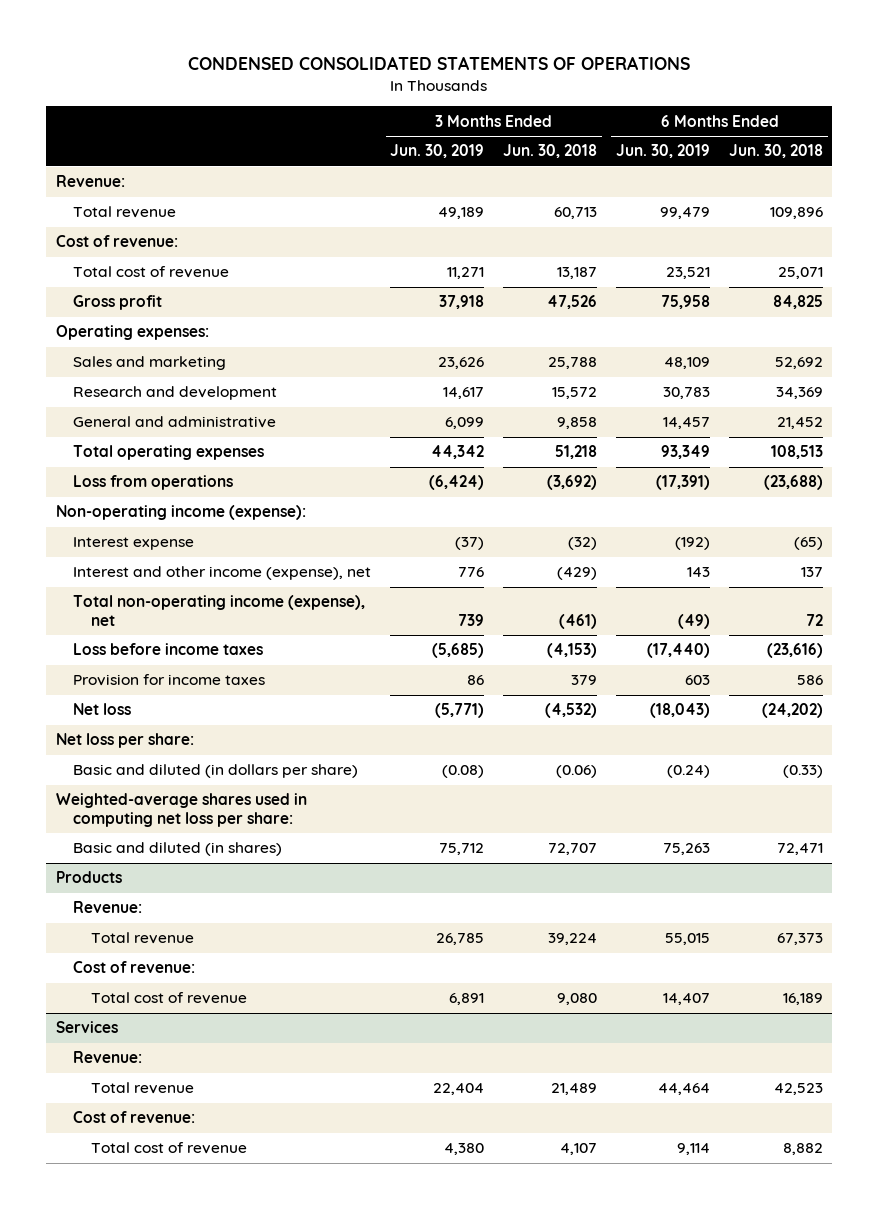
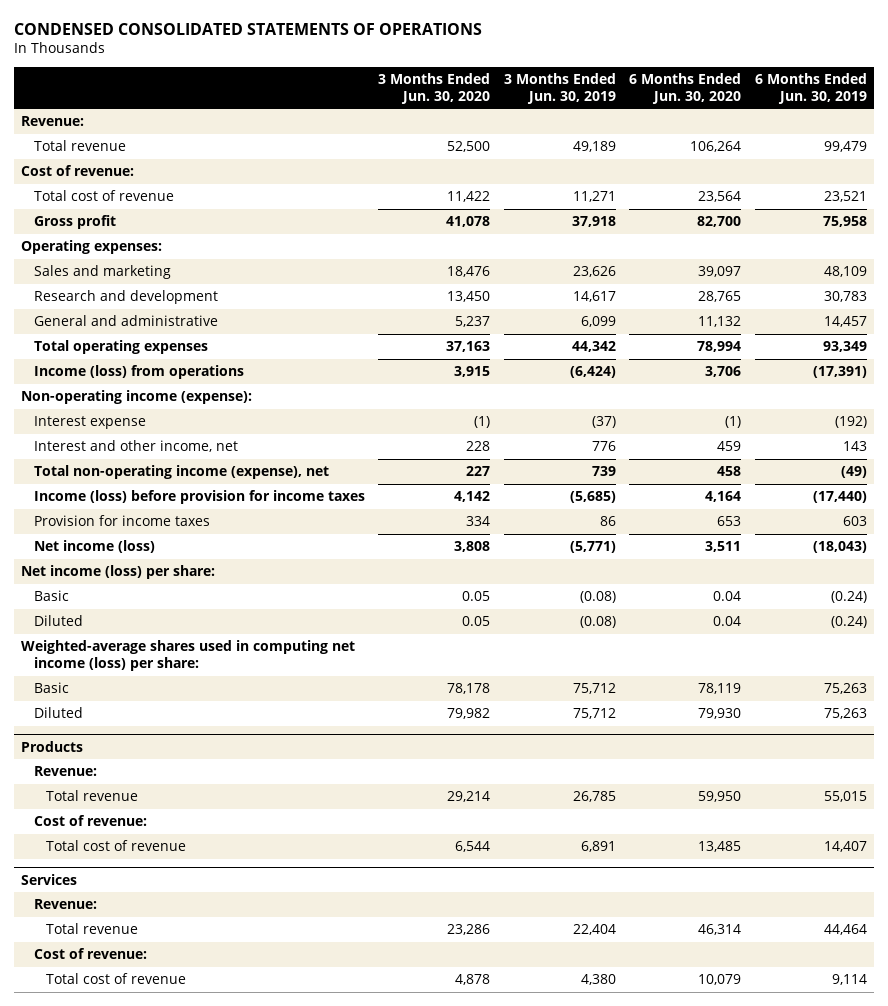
- | 3 Months Ended Jun. 30, 2019 | 3 Months Ended Jun. 30, 2018 | 6 Months Ended Jun. 30, 2019 | 6 Months Ended Jun. 30, 2018
+ | 3 Months Ended Jun. 30, 2020 | 3 Months Ended Jun. 30, 2019 | 6 Months Ended Jun. 30, 2020 | 6 Months Ended Jun. 30, 2019
- Loss from operations | (6,424) | (3,692) | (17,391) | (23,688)
+ Income (loss) from operations | 3,915 | (6,424) | 3,706 | (17,391)
- Interest and other income (expense), net | 776 | (429) | 143 | 137
+ Interest and other income, net | 228 | 776 | 459 | 143
- Loss before income taxes | (5,685) | (4,153) | (17,440) | (23,616)
+ Income (loss) before provision for income taxes | 4,142 | (5,685) | 4,164 | (17,440)
- Net loss | (5,771) | (4,532) | (18,043) | (24,202)
- Net loss per share:
- Basic and diluted (in dollars per share) | (0.08) | (0.06) | (0.24) | (0.33)
- Weighted-average shares used in computing net loss per share:
- Basic and diluted (in shares) | 75,712 | 72,707 | 75,263 | 72,471
+ Net income (loss) | 3,808 | (5,771) | 3,511 | (18,043)
+ Net income (loss) per share:
+ Basic | 0.05 | (0.08) | 0.04 | (0.24)
+ Diluted | 0.05 | (0.08) | 0.04 | (0.24)
+ Weighted-average shares used in computing net income (loss) per share:
+ Basic | 78,178 | 75,712 | 78,119 | 75,263
+ Diluted | 79,982 | 75,712 | 79,930 | 75,263

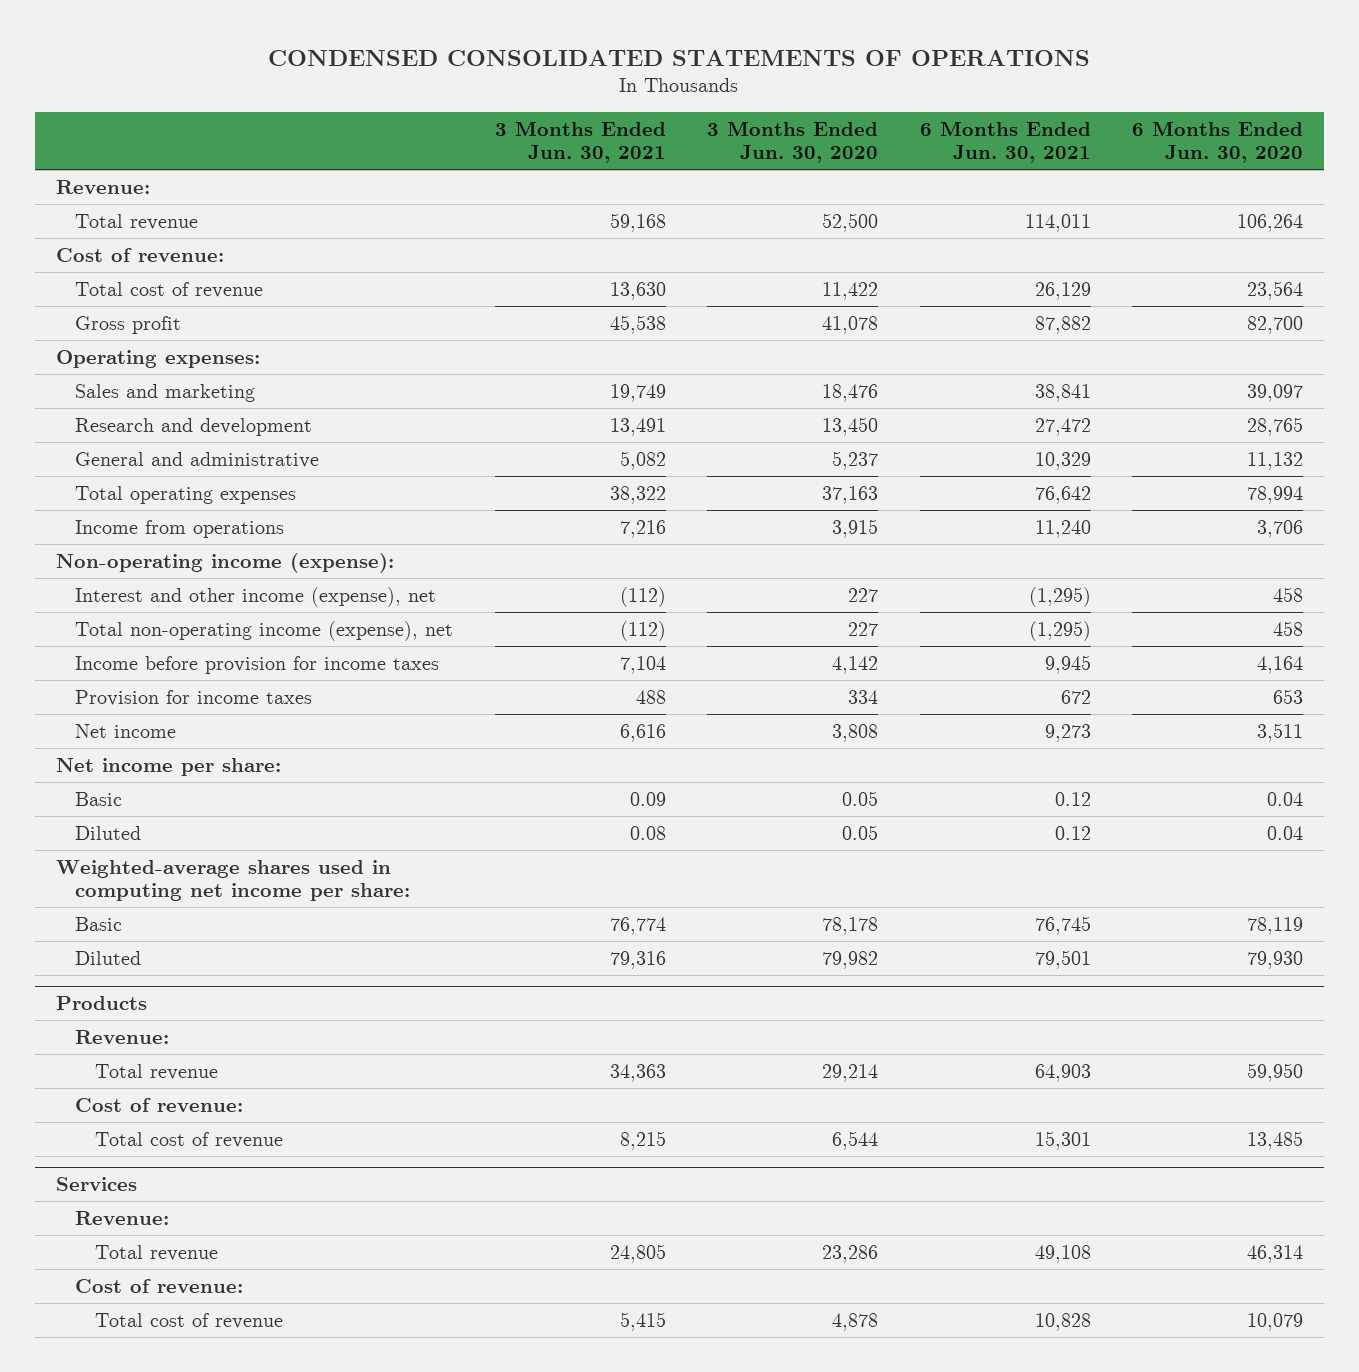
- | 3 Months Ended Jun. 30, 2020 | 3 Months Ended Jun. 30, 2019 | 6 Months Ended Jun. 30, 2020 | 6 Months Ended Jun. 30, 2019
+ | 3 Months Ended Jun. 30, 2021 | 3 Months Ended Jun. 30, 2020 | 6 Months Ended Jun. 30, 2021 | 6 Months Ended Jun. 30, 2020
- Income (loss) from operations | 3,915 | (6,424) | 3,706 | (17,391)
+ Income from operations | 7,216 | 3,915 | 11,240 | 3,706
- Interest expense | (1) | (37) | (1) | (192)
- Interest and other income, net | 228 | 776 | 459 | 143
+ Interest and other income (expense), net | (112) | 227 | (1,295) | 458
- Income (loss) before provision for income taxes | 4,142 | (5,685) | 4,164 | (17,440)
+ Income before provision for income taxes | 7,104 | 4,142 | 9,945 | 4,164
- Net income (loss) | 3,808 | (5,771) | 3,511 | (18,043)
- Net income (loss) per share:
+ Net income | 6,616 | 3,808 | 9,273 | 3,511
+ Net income per share:
- Weighted-average shares used in computing net income (loss) per share:
+ Weighted-average shares used in computing net income per share:

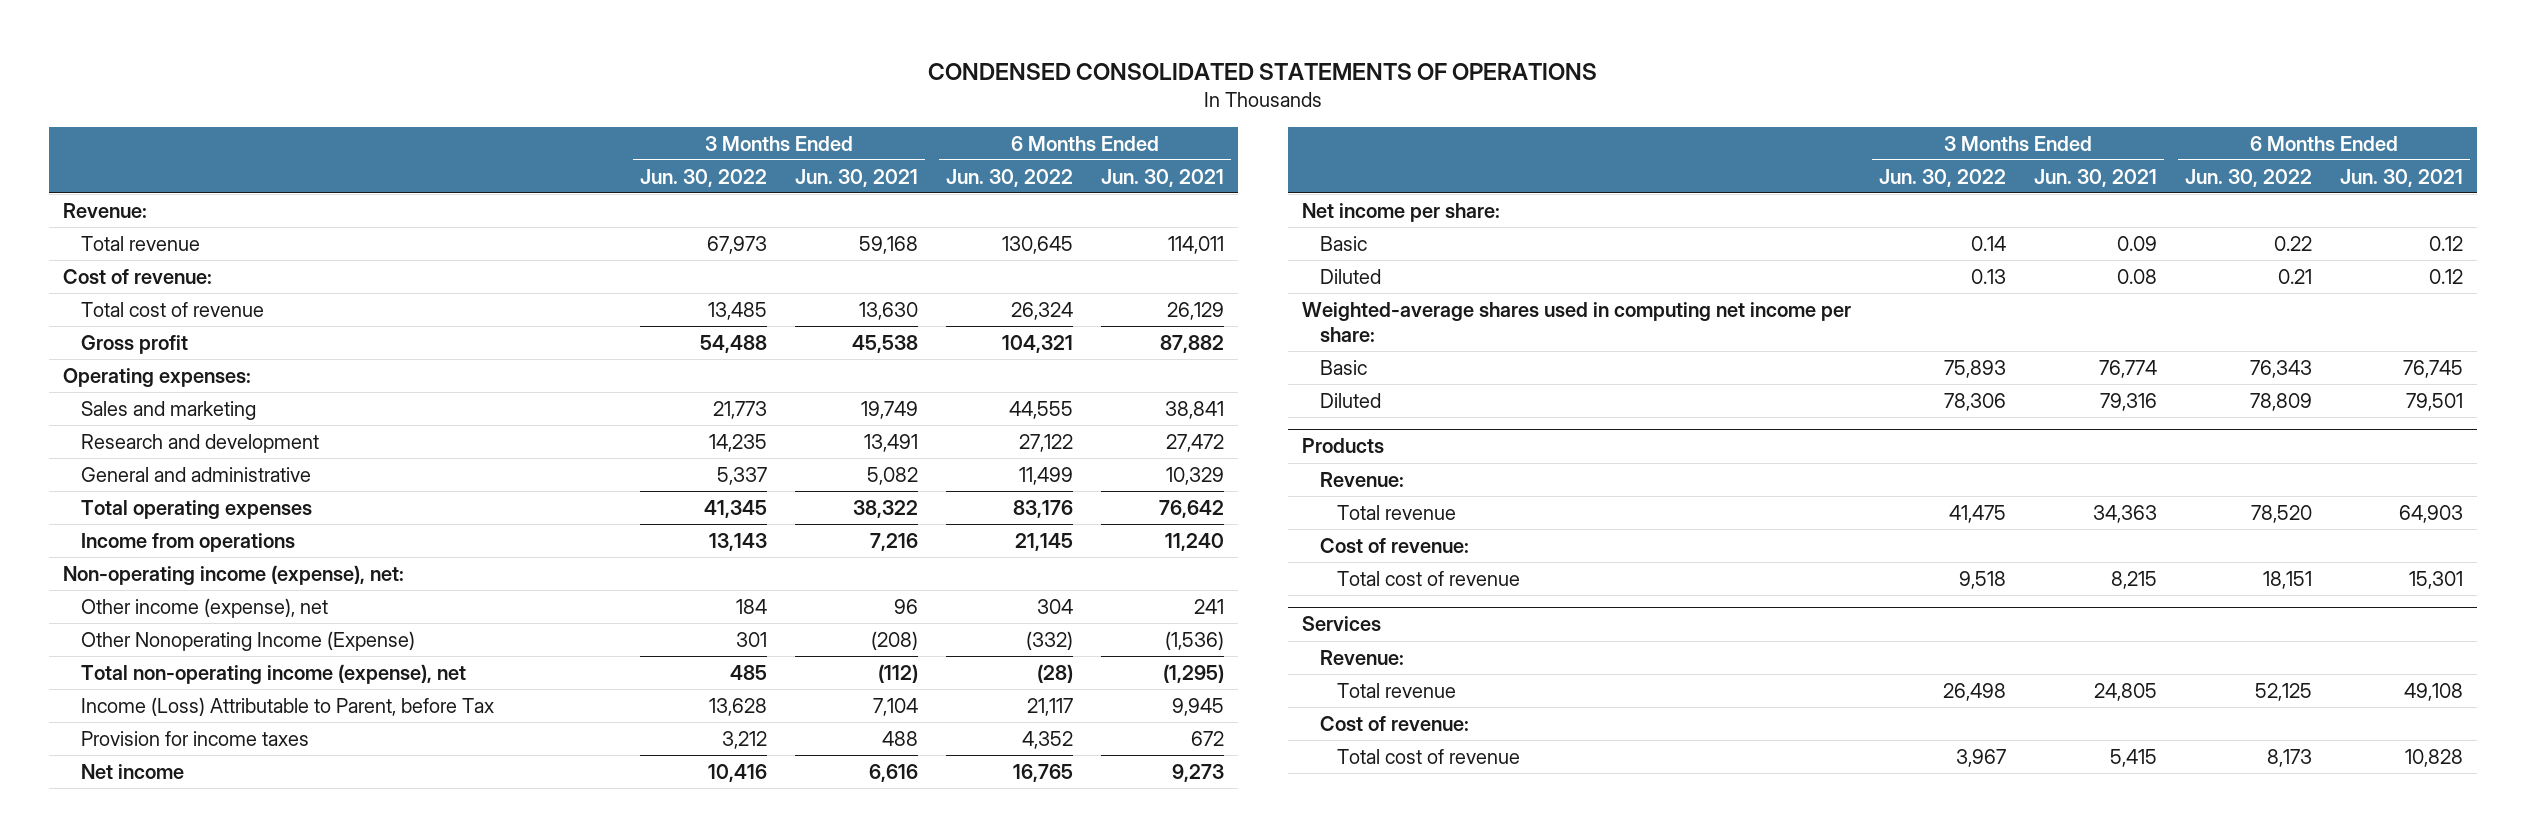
- | 3 Months Ended Jun. 30, 2021 | 3 Months Ended Jun. 30, 2020 | 6 Months Ended Jun. 30, 2021 | 6 Months Ended Jun. 30, 2020
+ | 3 Months Ended Jun. 30, 2022 | 3 Months Ended Jun. 30, 2021 | 6 Months Ended Jun. 30, 2022 | 6 Months Ended Jun. 30, 2021
- Non-operating income (expense):
- Interest and other income (expense), net | (112) | 227 | (1,295) | 458
+ Non-operating income (expense), net:
+ Other income (expense), net | 184 | 96 | 304 | 241
+ Other Nonoperating Income (Expense) | 301 | (208) | (332) | (1,536)
- Income before provision for income taxes | 7,104 | 4,142 | 9,945 | 4,164
+ Income (Loss) Attributable to Parent, before Tax | 13,628 | 7,104 | 21,117 | 9,945

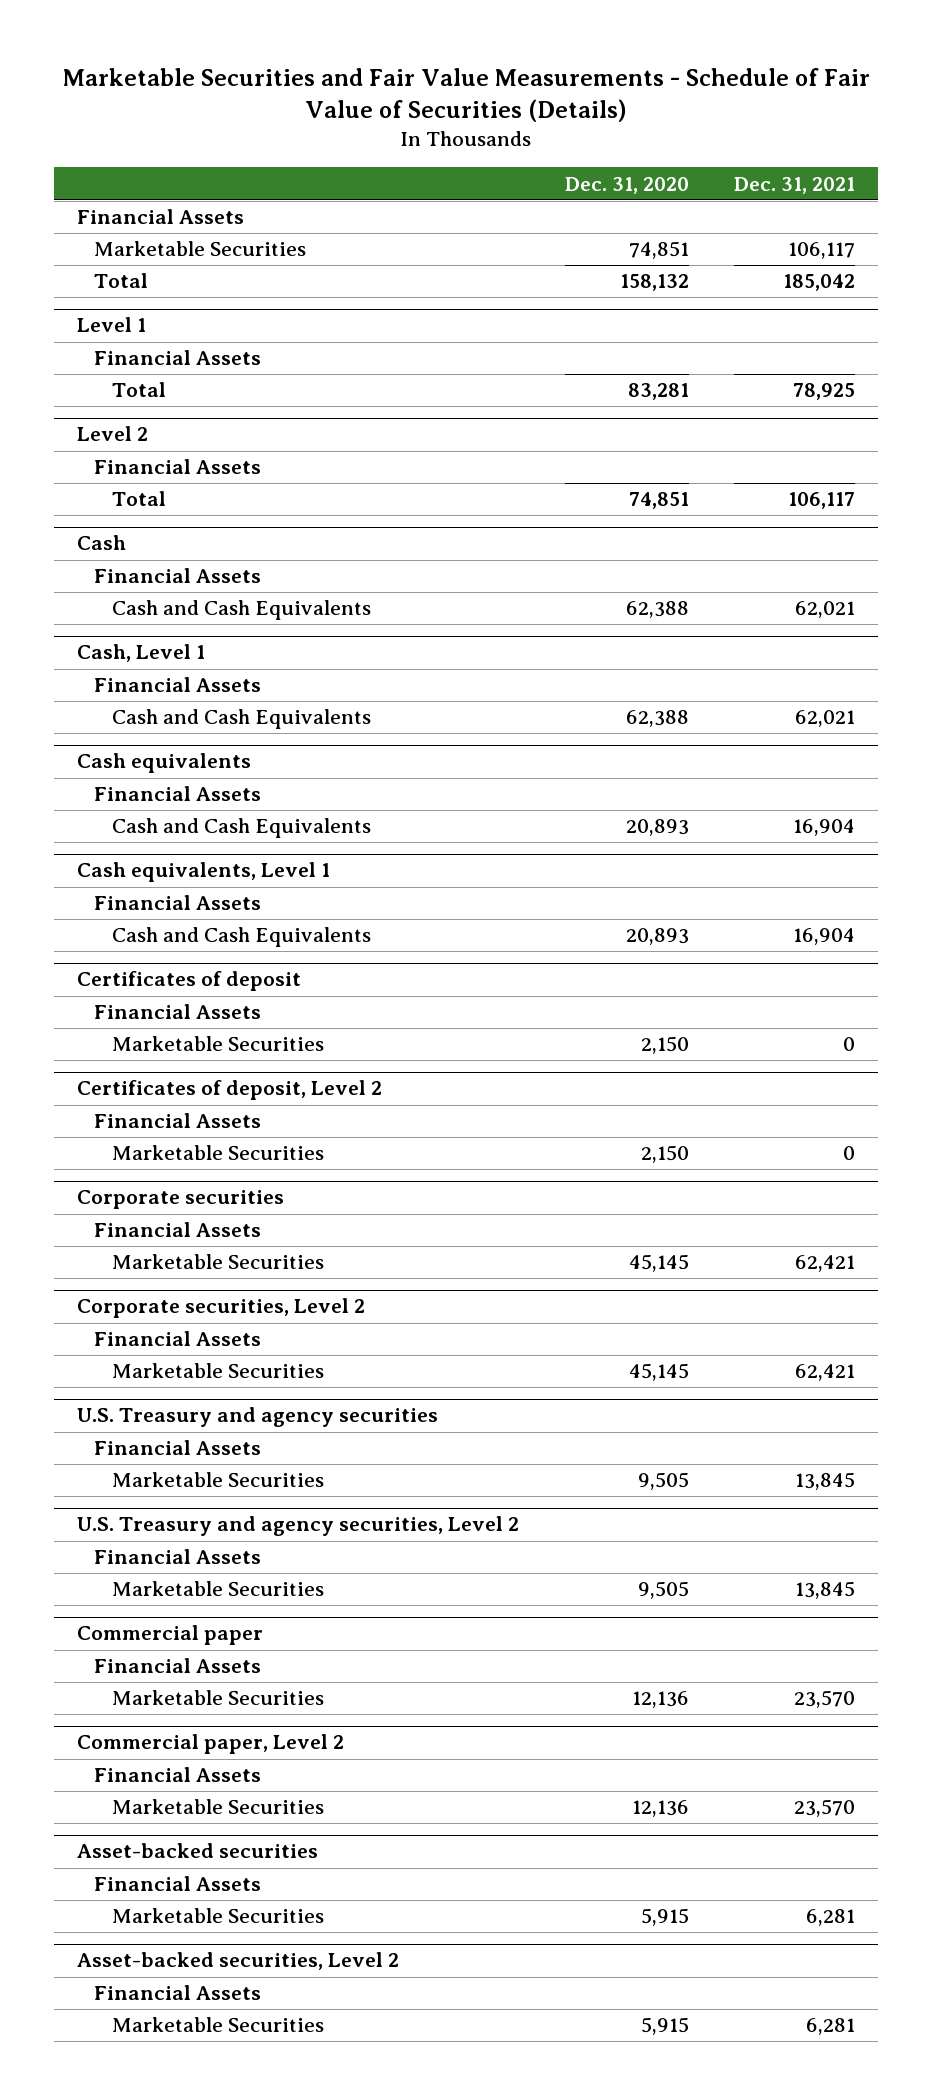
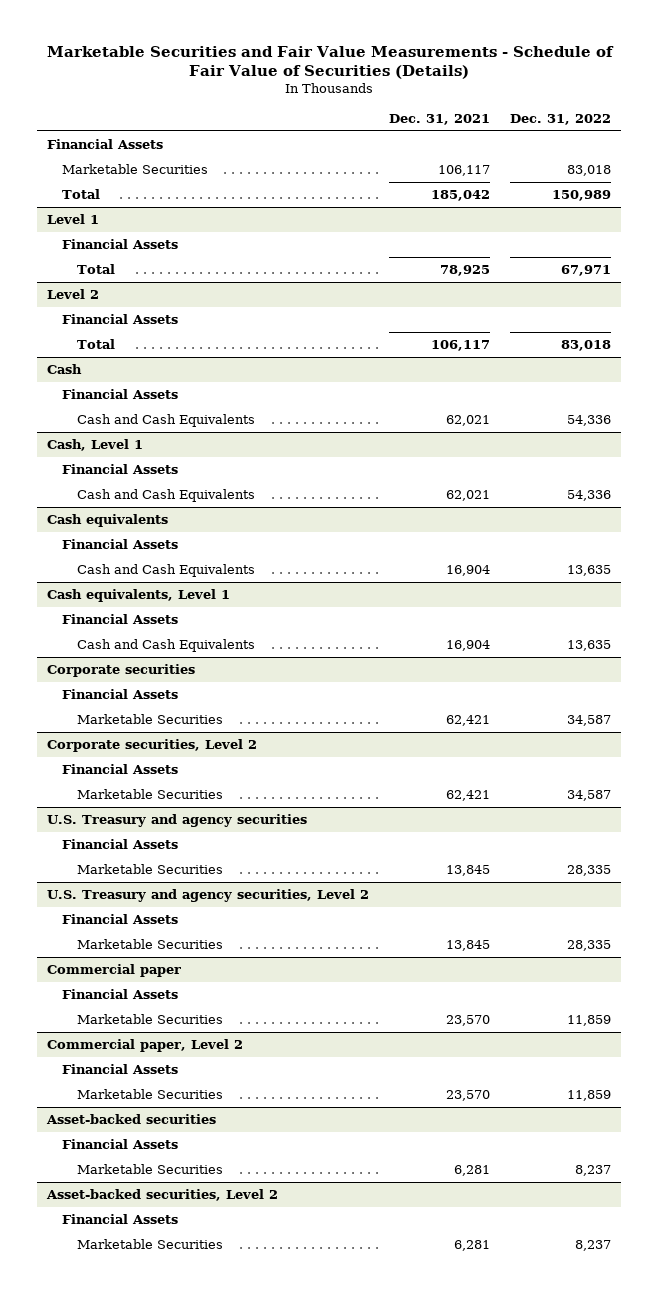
- | Dec. 31, 2020 | Dec. 31, 2021
+ | Dec. 31, 2021 | Dec. 31, 2022
- Certificates of deposit
- Financial Assets
- Marketable Securities | 2,150 | 0
- Certificates of deposit, Level 2
- Financial Assets
- Marketable Securities | 2,150 | 0

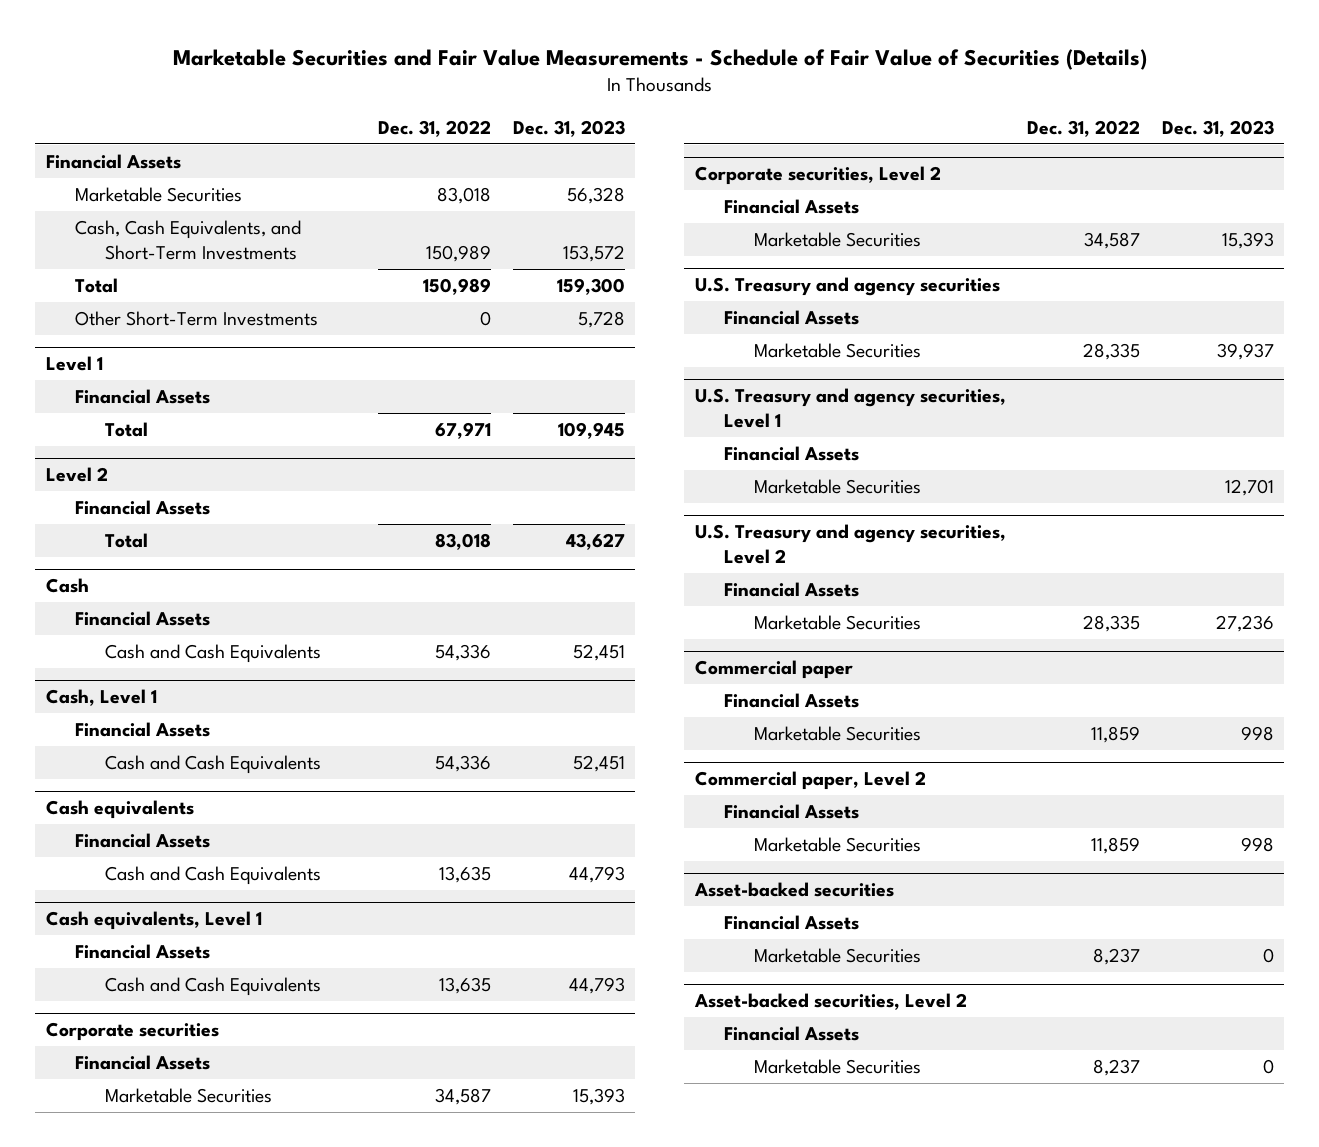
- | Dec. 31, 2021 | Dec. 31, 2022
+ | Dec. 31, 2022 | Dec. 31, 2023
+ Cash, Cash Equivalents, and Short-Term Investments | 150,989 | 153,572
+ Other Short-Term Investments | 0 | 5,728
+ U.S. Treasury and agency securities, Level 1
+ Financial Assets
+ Marketable Securities | | 12,701

